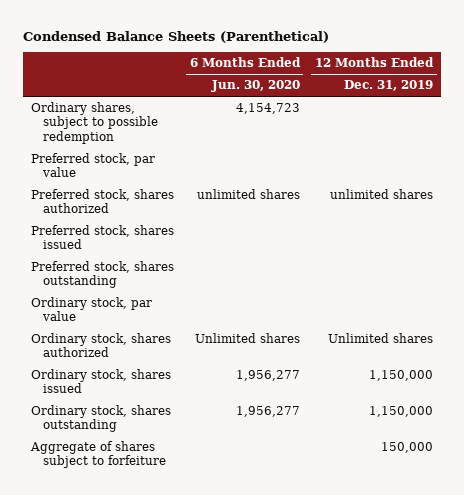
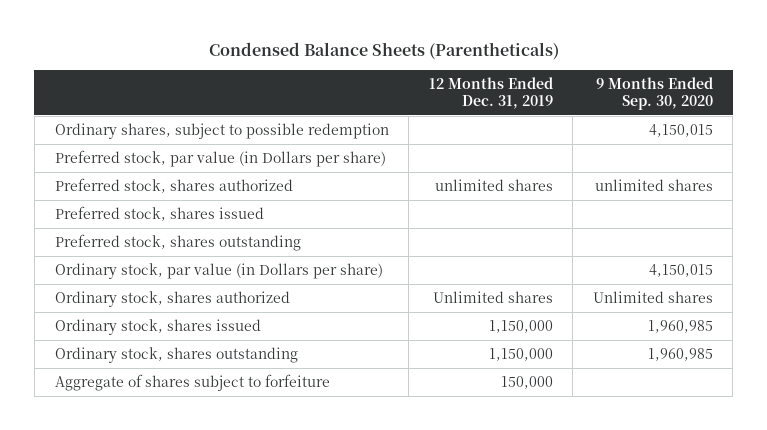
- Condensed Balance Sheets (Parenthetical)
+ Condensed Balance Sheets (Parentheticals)
- | 6 Months Ended Jun. 30, 2020 | 12 Months Ended Dec. 31, 2019
+ | 12 Months Ended Dec. 31, 2019 | 9 Months Ended Sep. 30, 2020
- Preferred stock, par value
+ Preferred stock, par value (in Dollars per share)
- Ordinary stock, par value
+ Ordinary stock, par value (in Dollars per share) | | 4,150,015

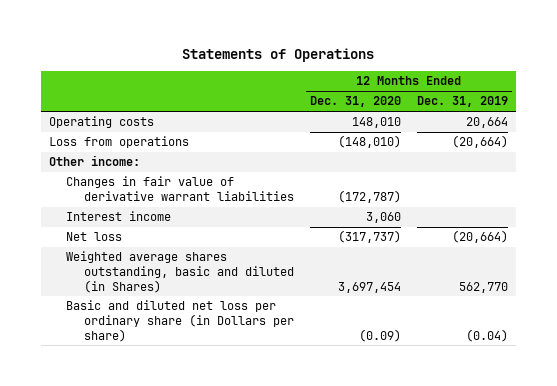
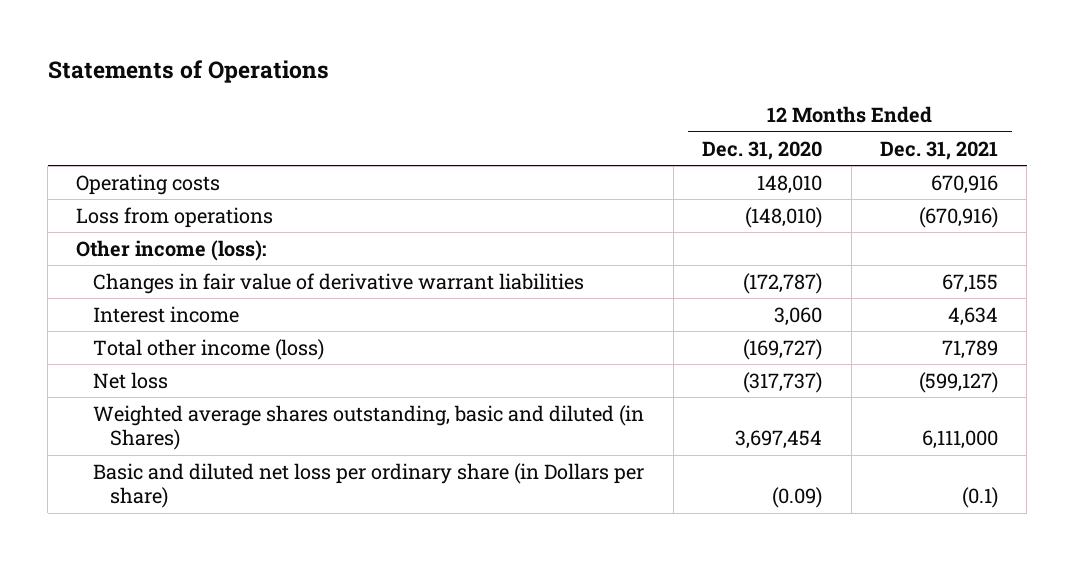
- | 12 Months Ended Dec. 31, 2020 | 12 Months Ended Dec. 31, 2019
+ | 12 Months Ended Dec. 31, 2020 | 12 Months Ended Dec. 31, 2021
- Other income:
+ Other income (loss):
+ Total other income (loss) | (169,727) | 71,789

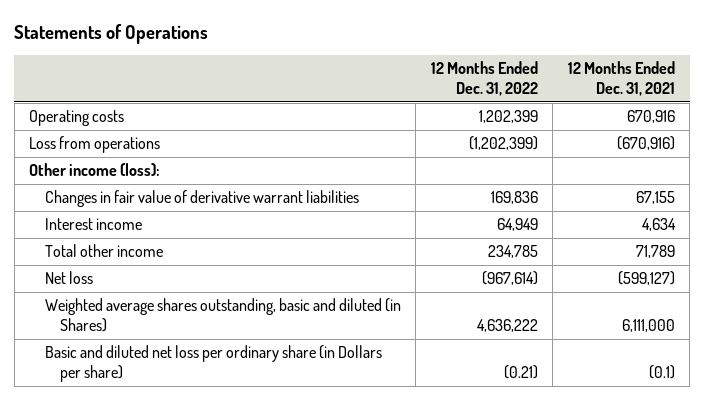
- | 12 Months Ended Dec. 31, 2020 | 12 Months Ended Dec. 31, 2021
+ | 12 Months Ended Dec. 31, 2022 | 12 Months Ended Dec. 31, 2021
- Total other income (loss) | (169,727) | 71,789
+ Total other income | 234,785 | 71,789

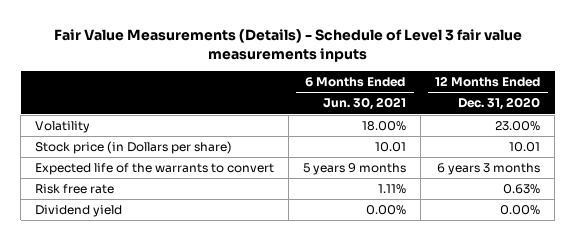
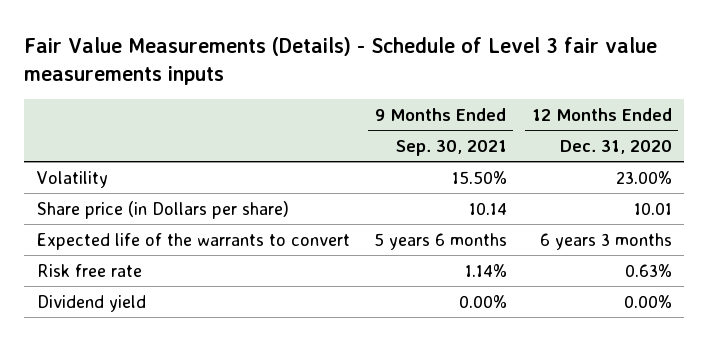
- | 6 Months Ended Jun. 30, 2021 | 12 Months Ended Dec. 31, 2020
+ | 9 Months Ended Sep. 30, 2021 | 12 Months Ended Dec. 31, 2020
- Stock price (in Dollars per share) | 10.01 | 10.01
+ Share price (in Dollars per share) | 10.14 | 10.01

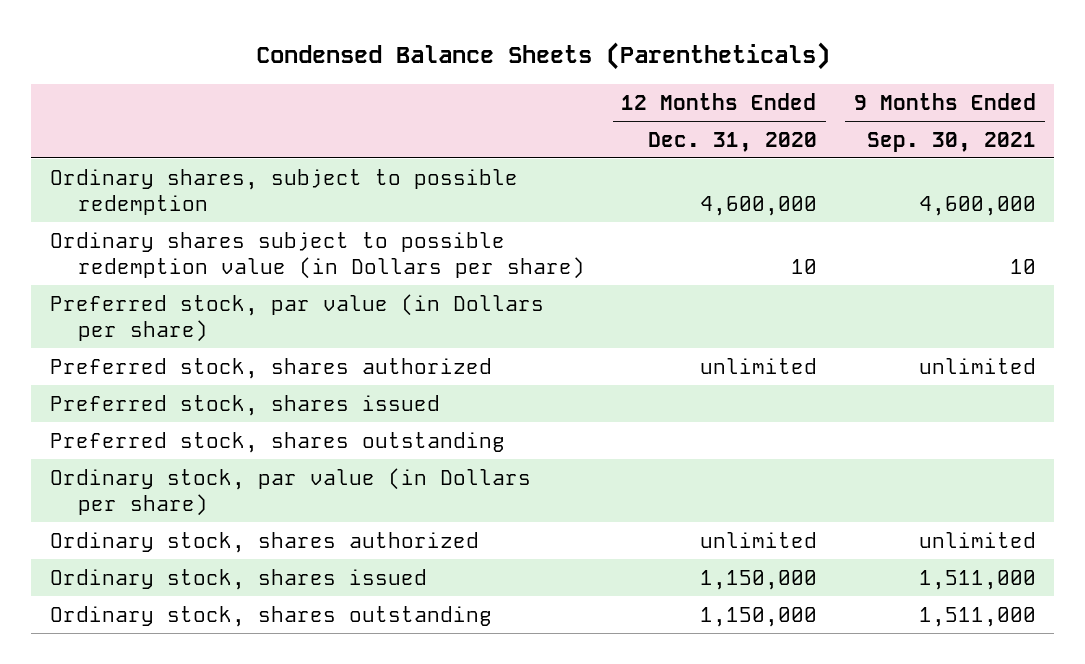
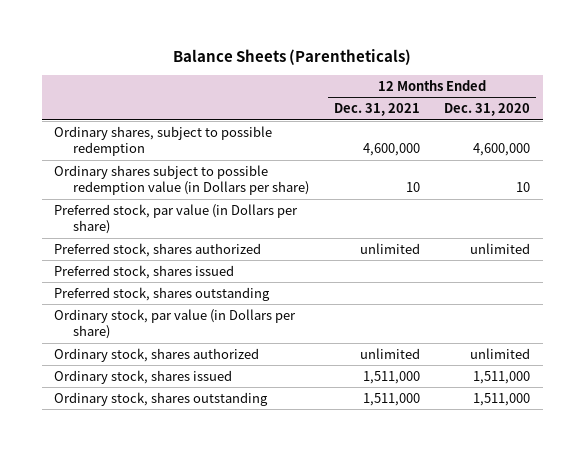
- Condensed Balance Sheets (Parentheticals)
+ Balance Sheets (Parentheticals)
- | 12 Months Ended Dec. 31, 2020 | 9 Months Ended Sep. 30, 2021
+ | 12 Months Ended Dec. 31, 2021 | 12 Months Ended Dec. 31, 2020
- Ordinary stock, shares issued | 1,150,000 | 1,511,000
- Ordinary stock, shares outstanding | 1,150,000 | 1,511,000
+ Ordinary stock, shares issued | 1,511,000 | 1,511,000
+ Ordinary stock, shares outstanding | 1,511,000 | 1,511,000

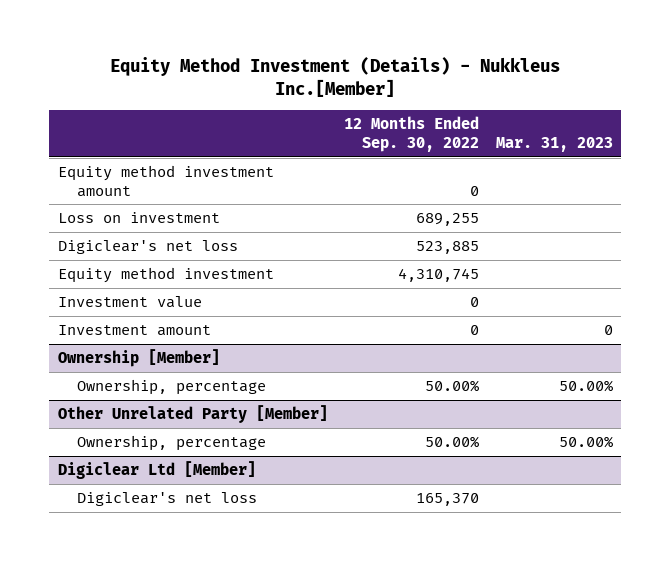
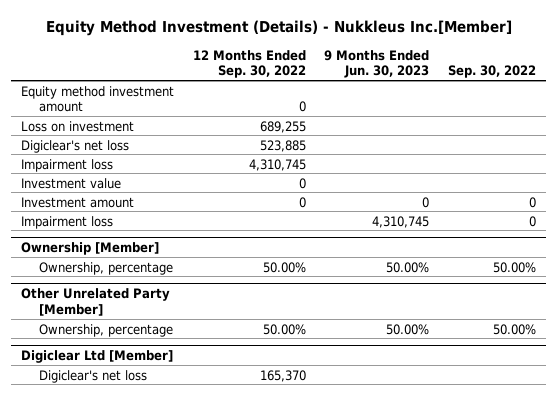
- | 12 Months Ended Sep. 30, 2022 | Mar. 31, 2023
+ | 12 Months Ended Sep. 30, 2022 | 9 Months Ended Jun. 30, 2023 | Sep. 30, 2022
- Equity method investment | 4,310,745 |
+ Impairment loss | 4,310,745 | |
+ Impairment loss | | 4,310,745 | 0

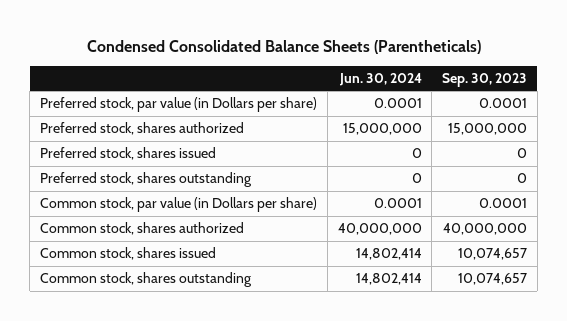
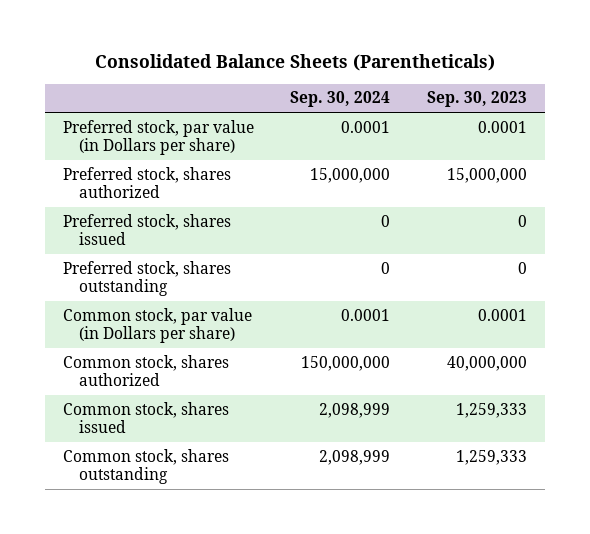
- Condensed Consolidated Balance Sheets (Parentheticals)
+ Consolidated Balance Sheets (Parentheticals)
- | Jun. 30, 2024 | Sep. 30, 2023
+ | Sep. 30, 2024 | Sep. 30, 2023
- Common stock, shares issued | 14,802,414 | 10,074,657
- Common stock, shares outstanding | 14,802,414 | 10,074,657
+ Common stock, shares issued | 2,098,999 | 1,259,333
+ Common stock, shares outstanding | 2,098,999 | 1,259,333

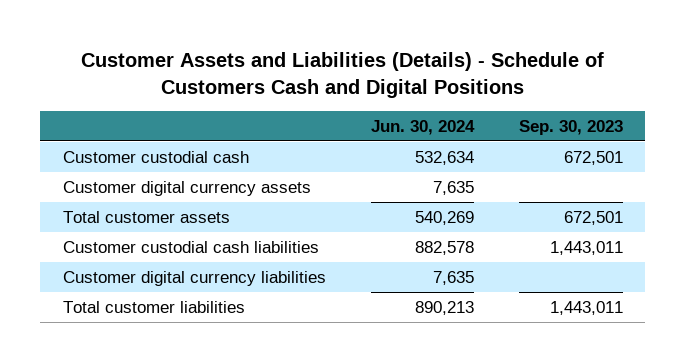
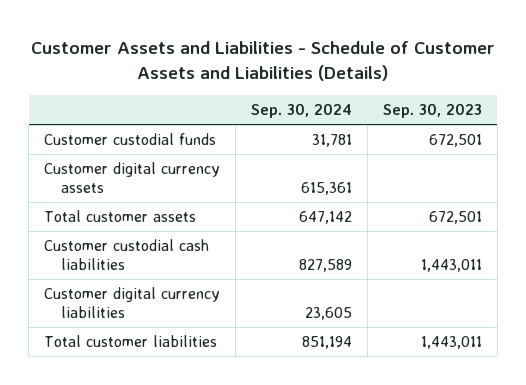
- Customer Assets and Liabilities (Details) - Schedule of Customers Cash and Digital Positions
+ Customer Assets and Liabilities - Schedule of Customer Assets and Liabilities (Details)
- | Jun. 30, 2024 | Sep. 30, 2023
+ | Sep. 30, 2024 | Sep. 30, 2023
- Customer custodial cash | 532,634 | 672,501
+ Customer custodial funds | 31,781 | 672,501

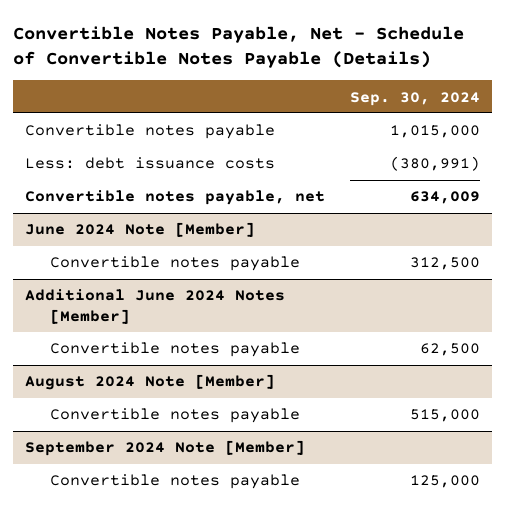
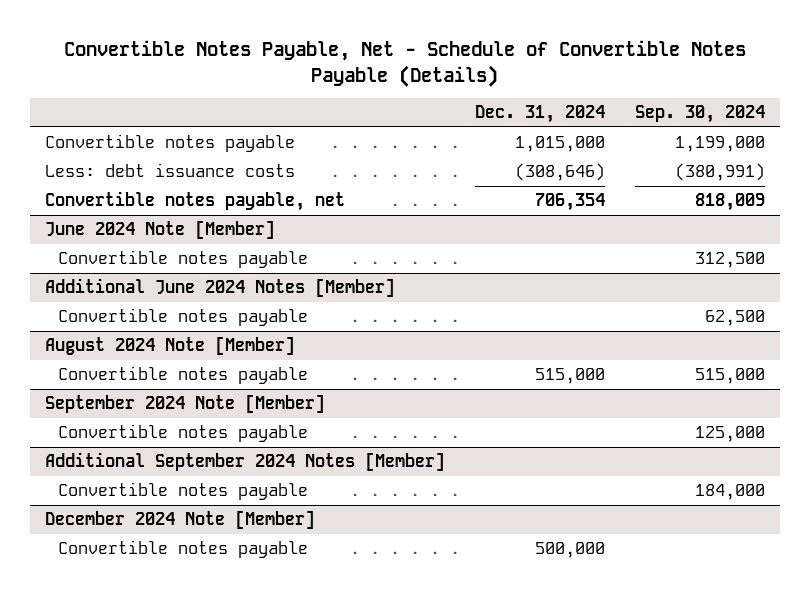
- | Sep. 30, 2024
+ | Dec. 31, 2024 | Sep. 30, 2024
- Convertible notes payable | 1,015,000
+ Convertible notes payable | 1,015,000 | 1,199,000
- Convertible notes payable, net | 634,009
+ Convertible notes payable, net | 706,354 | 818,009
+ Additional September 2024 Notes [Member]
+ Convertible notes payable | | 184,000
+ December 2024 Note [Member]
+ Convertible notes payable | 500,000 |

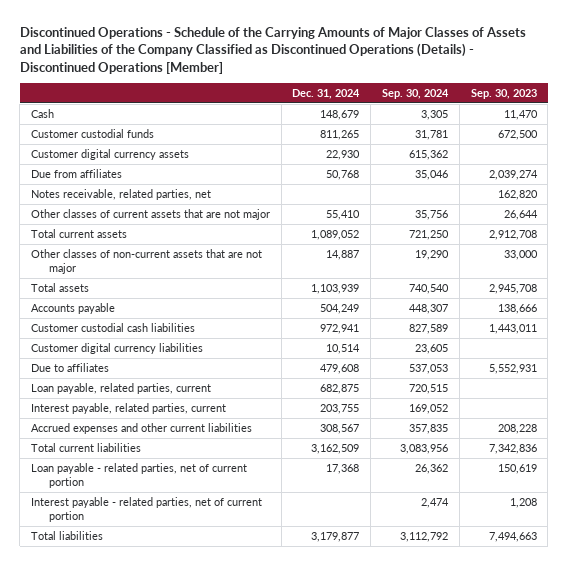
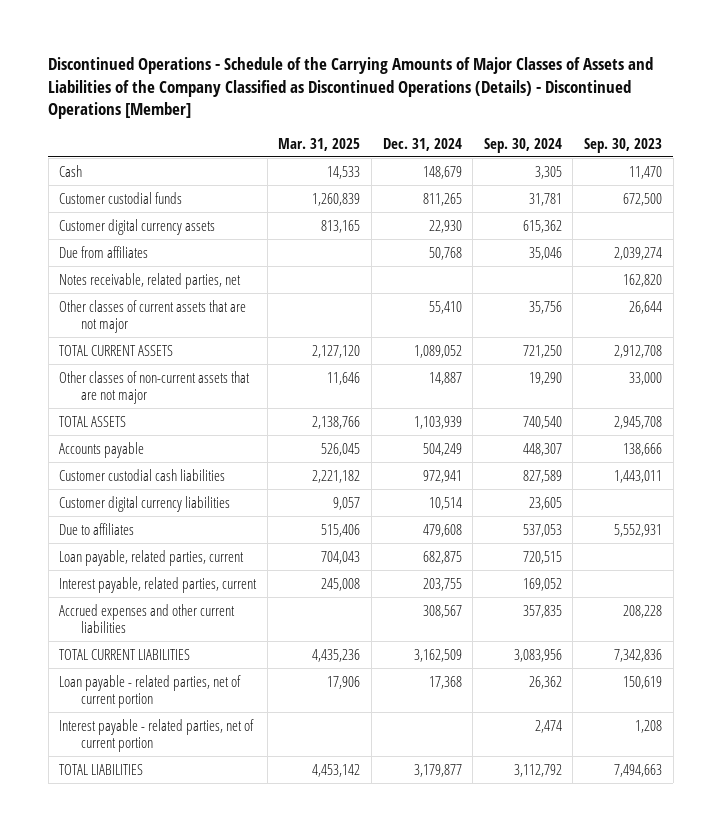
- | Dec. 31, 2024 | Sep. 30, 2024 | Sep. 30, 2023
+ | Mar. 31, 2025 | Dec. 31, 2024 | Sep. 30, 2024 | Sep. 30, 2023
- Total current assets | 1,089,052 | 721,250 | 2,912,708
+ TOTAL CURRENT ASSETS | 2,127,120 | 1,089,052 | 721,250 | 2,912,708
- Total assets | 1,103,939 | 740,540 | 2,945,708
+ TOTAL ASSETS | 2,138,766 | 1,103,939 | 740,540 | 2,945,708
- Total current liabilities | 3,162,509 | 3,083,956 | 7,342,836
+ TOTAL CURRENT LIABILITIES | 4,435,236 | 3,162,509 | 3,083,956 | 7,342,836
- Total liabilities | 3,179,877 | 3,112,792 | 7,494,663
+ TOTAL LIABILITIES | 4,453,142 | 3,179,877 | 3,112,792 | 7,494,663

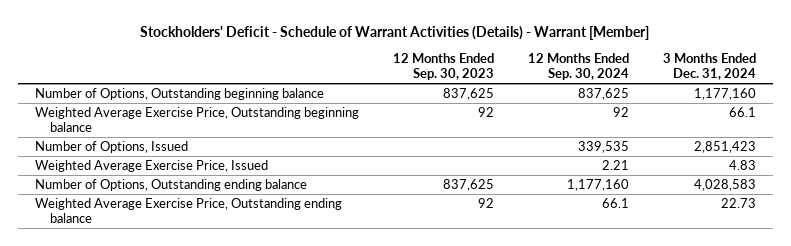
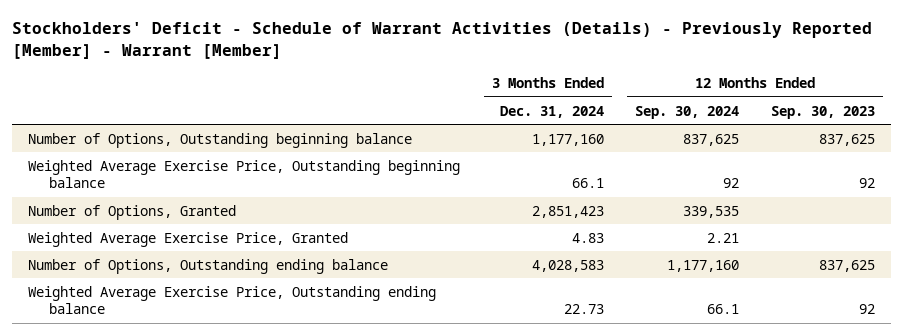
- Stockholders' Deficit - Schedule of Warrant Activities (Details) - Warrant [Member]
+ Stockholders' Deficit - Schedule of Warrant Activities (Details) - Previously Reported [Member] - Warrant [Member]
- | 12 Months Ended Sep. 30, 2023 | 12 Months Ended Sep. 30, 2024 | 3 Months Ended Dec. 31, 2024
+ | 3 Months Ended Dec. 31, 2024 | 12 Months Ended Sep. 30, 2024 | 12 Months Ended Sep. 30, 2023
- Number of Options, Issued | | 339,535 | 2,851,423
- Weighted Average Exercise Price, Issued | | 2.21 | 4.83
+ Number of Options, Granted | 2,851,423 | 339,535 |
+ Weighted Average Exercise Price, Granted | 4.83 | 2.21 |

